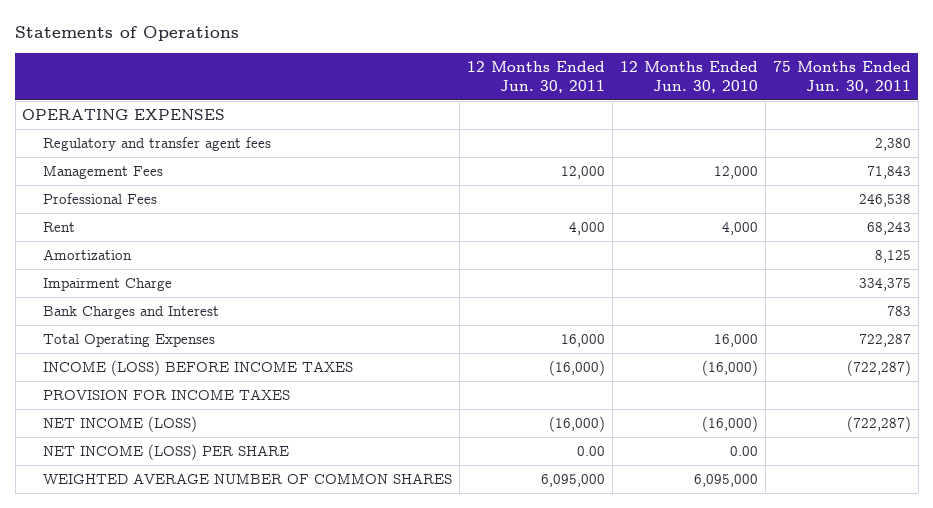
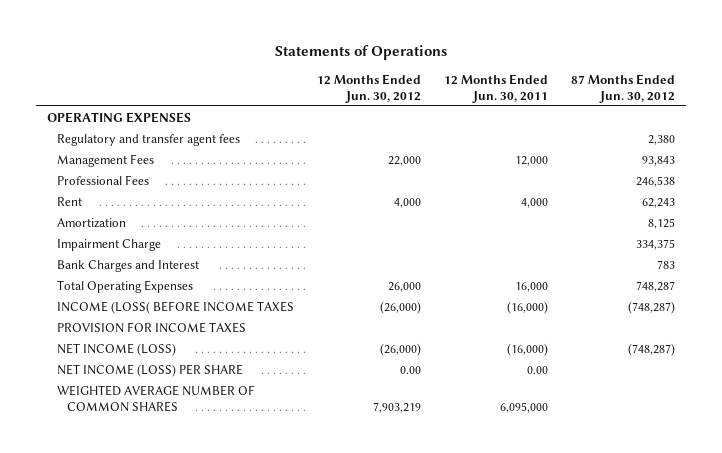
- | 12 Months Ended Jun. 30, 2011 | 12 Months Ended Jun. 30, 2010 | 75 Months Ended Jun. 30, 2011
+ | 12 Months Ended Jun. 30, 2012 | 12 Months Ended Jun. 30, 2011 | 87 Months Ended Jun. 30, 2012
- INCOME (LOSS) BEFORE INCOME TAXES | (16,000) | (16,000) | (722,287)
+ INCOME (LOSS( BEFORE INCOME TAXES | (26,000) | (16,000) | (748,287)

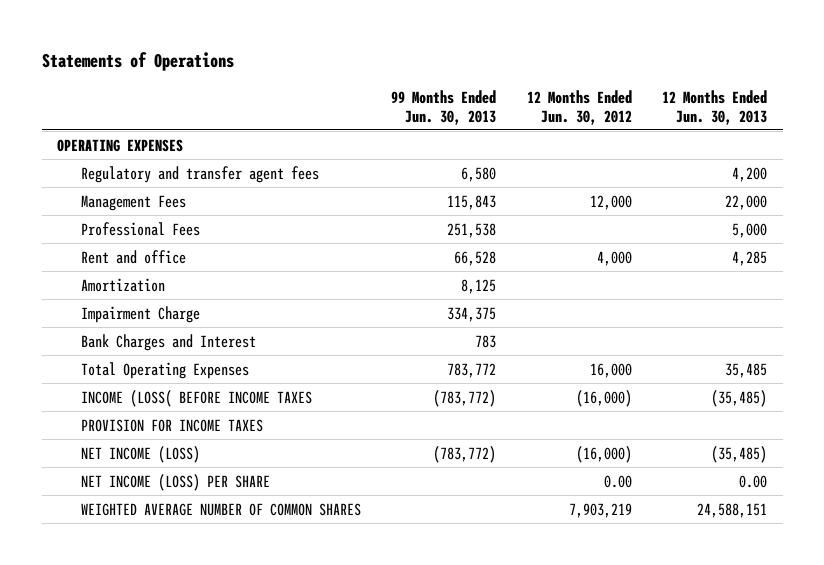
- | 12 Months Ended Jun. 30, 2012 | 12 Months Ended Jun. 30, 2011 | 87 Months Ended Jun. 30, 2012
+ | 99 Months Ended Jun. 30, 2013 | 12 Months Ended Jun. 30, 2012 | 12 Months Ended Jun. 30, 2013
- Management Fees | 22,000 | 12,000 | 93,843
+ Management Fees | 115,843 | 12,000 | 22,000
- Rent | 4,000 | 4,000 | 62,243
+ Rent and office | 66,528 | 4,000 | 4,285
- Total Operating Expenses | 26,000 | 16,000 | 748,287
- INCOME (LOSS( BEFORE INCOME TAXES | (26,000) | (16,000) | (748,287)
+ Total Operating Expenses | 783,772 | 16,000 | 35,485
+ INCOME (LOSS( BEFORE INCOME TAXES | (783,772) | (16,000) | (35,485)
- NET INCOME (LOSS) | (26,000) | (16,000) | (748,287)
+ NET INCOME (LOSS) | (783,772) | (16,000) | (35,485)

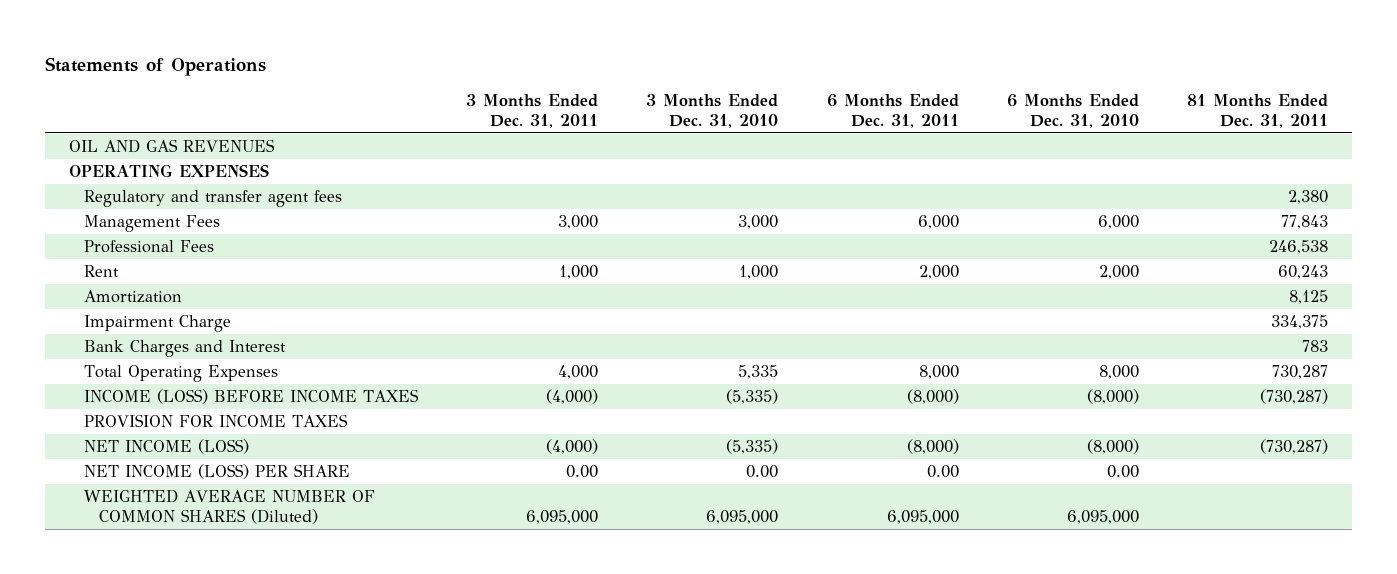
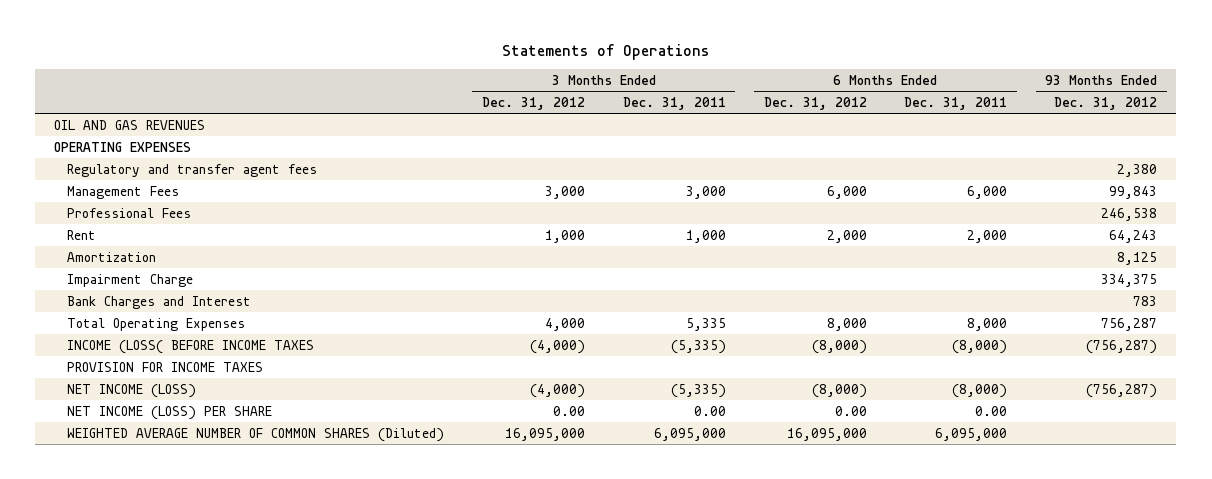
- | 3 Months Ended Dec. 31, 2011 | 3 Months Ended Dec. 31, 2010 | 6 Months Ended Dec. 31, 2011 | 6 Months Ended Dec. 31, 2010 | 81 Months Ended Dec. 31, 2011
+ | 3 Months Ended Dec. 31, 2012 | 3 Months Ended Dec. 31, 2011 | 6 Months Ended Dec. 31, 2012 | 6 Months Ended Dec. 31, 2011 | 93 Months Ended Dec. 31, 2012
- Total Operating Expenses | 4,000 | 5,335 | 8,000 | 8,000 | 730,287
- INCOME (LOSS) BEFORE INCOME TAXES | (4,000) | (5,335) | (8,000) | (8,000) | (730,287)
+ Total Operating Expenses | 4,000 | 5,335 | 8,000 | 8,000 | 756,287
+ INCOME (LOSS( BEFORE INCOME TAXES | (4,000) | (5,335) | (8,000) | (8,000) | (756,287)
- NET INCOME (LOSS) | (4,000) | (5,335) | (8,000) | (8,000) | (730,287)
+ NET INCOME (LOSS) | (4,000) | (5,335) | (8,000) | (8,000) | (756,287)

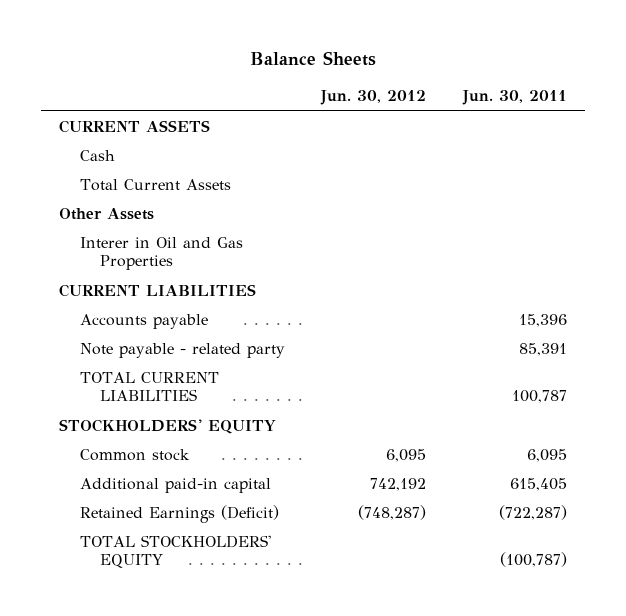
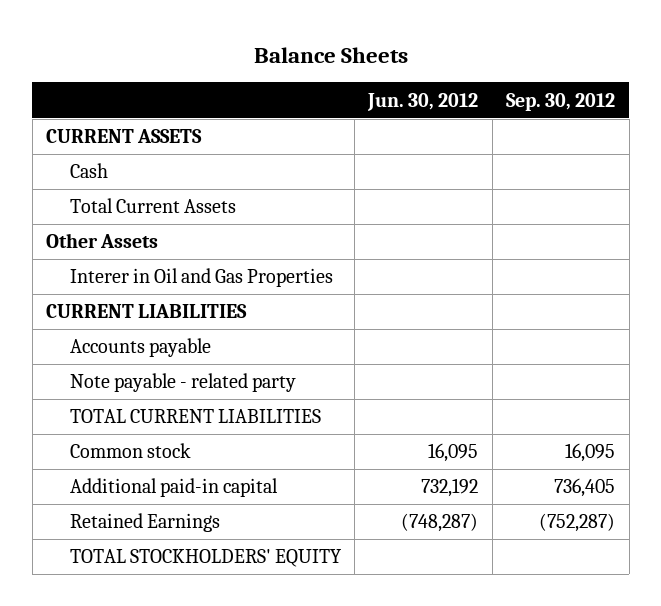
- | Jun. 30, 2012 | Jun. 30, 2011
+ | Jun. 30, 2012 | Sep. 30, 2012
- STOCKHOLDERS' EQUITY
- Common stock | 6,095 | 6,095
- Additional paid-in capital | 742,192 | 615,405
- Retained Earnings (Deficit) | (748,287) | (722,287)
+ Common stock | 16,095 | 16,095
+ Additional paid-in capital | 732,192 | 736,405
+ Retained Earnings | (748,287) | (752,287)

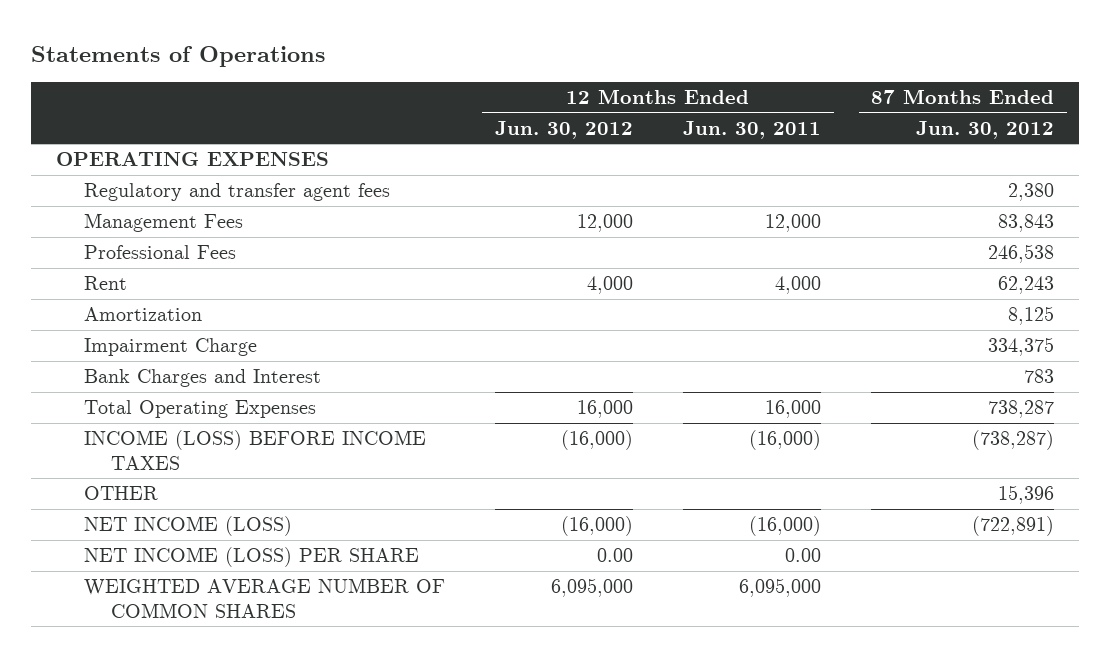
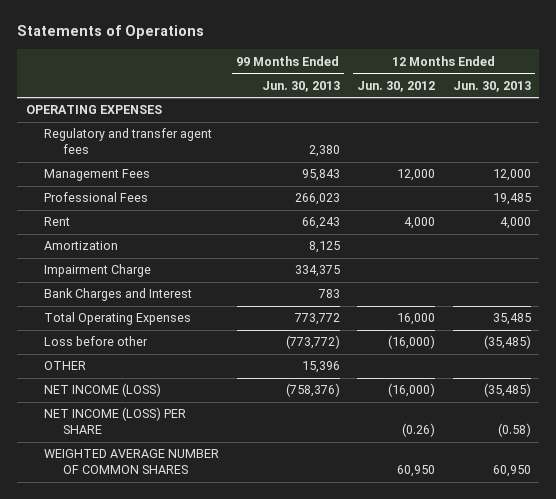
- | 12 Months Ended Jun. 30, 2012 | 12 Months Ended Jun. 30, 2011 | 87 Months Ended Jun. 30, 2012
+ | 99 Months Ended Jun. 30, 2013 | 12 Months Ended Jun. 30, 2012 | 12 Months Ended Jun. 30, 2013
- INCOME (LOSS) BEFORE INCOME TAXES | (16,000) | (16,000) | (738,287)
+ Loss before other | (773,772) | (16,000) | (35,485)
- NET INCOME (LOSS) PER SHARE | 0.00 | 0.00 |
- WEIGHTED AVERAGE NUMBER OF COMMON SHARES | 6,095,000 | 6,095,000 |
+ NET INCOME (LOSS) PER SHARE | | (0.26) | (0.58)
+ WEIGHTED AVERAGE NUMBER OF COMMON SHARES | | 60,950 | 60,950

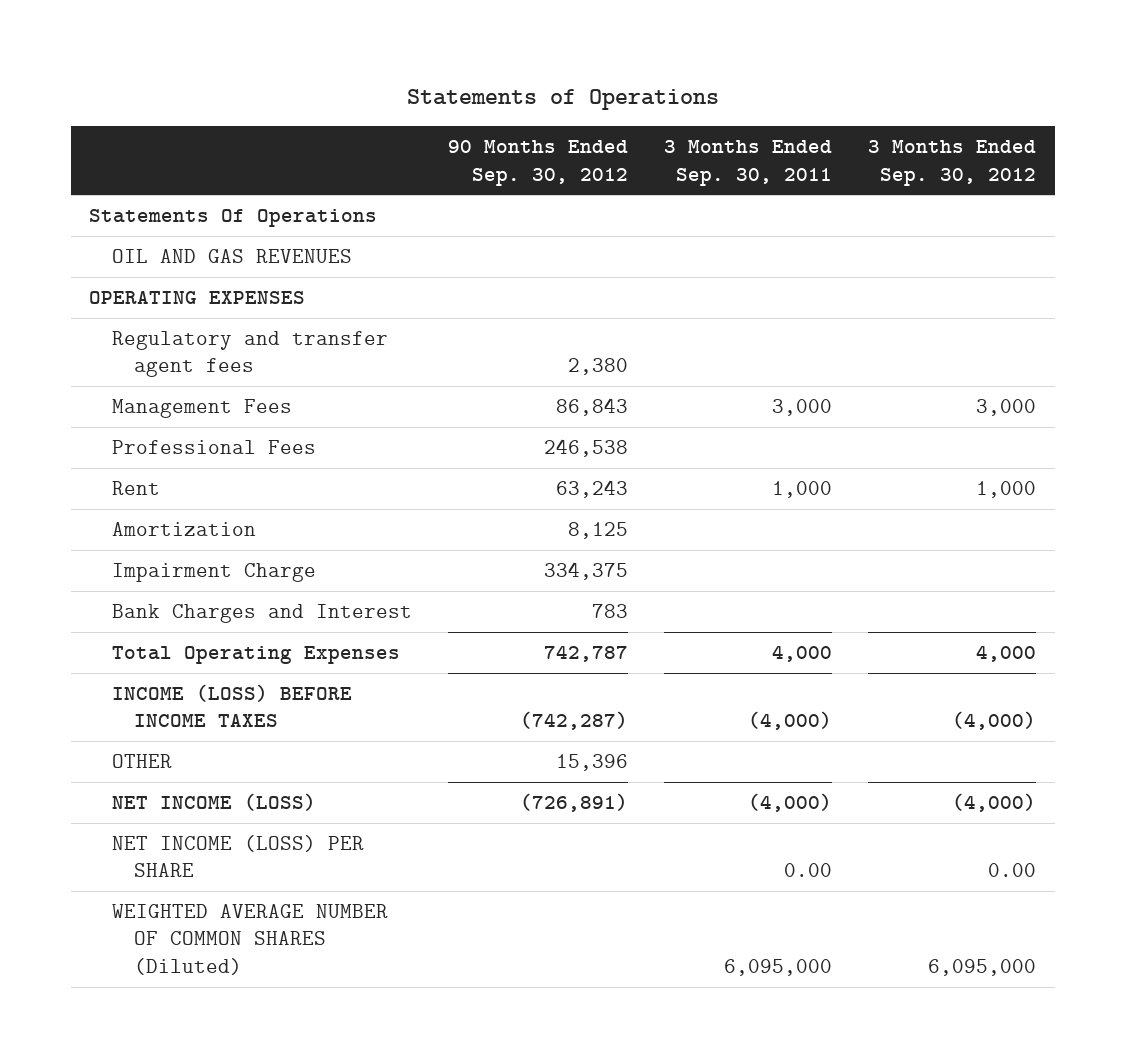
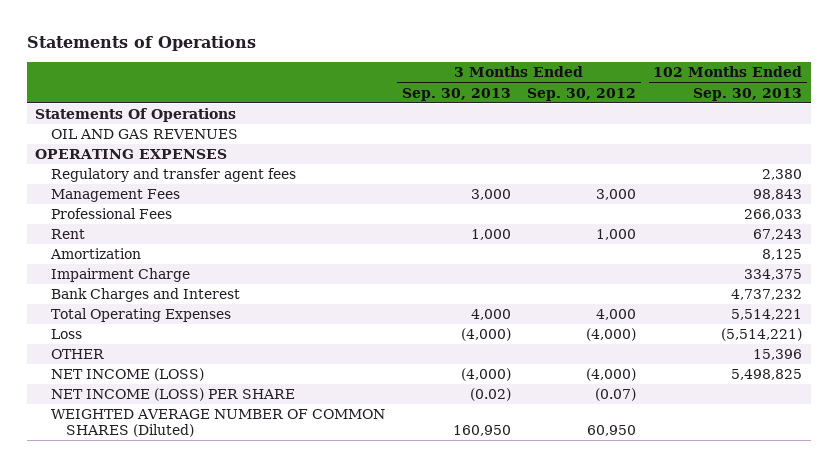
- | 90 Months Ended Sep. 30, 2012 | 3 Months Ended Sep. 30, 2011 | 3 Months Ended Sep. 30, 2012
+ | 3 Months Ended Sep. 30, 2013 | 3 Months Ended Sep. 30, 2012 | 102 Months Ended Sep. 30, 2013
- INCOME (LOSS) BEFORE INCOME TAXES | (742,287) | (4,000) | (4,000)
+ Loss | (4,000) | (4,000) | (5,514,221)
- NET INCOME (LOSS) PER SHARE | | 0.00 | 0.00
- WEIGHTED AVERAGE NUMBER OF COMMON SHARES (Diluted) | | 6,095,000 | 6,095,000
+ NET INCOME (LOSS) PER SHARE | (0.02) | (0.07) |
+ WEIGHTED AVERAGE NUMBER OF COMMON SHARES (Diluted) | 160,950 | 60,950 |

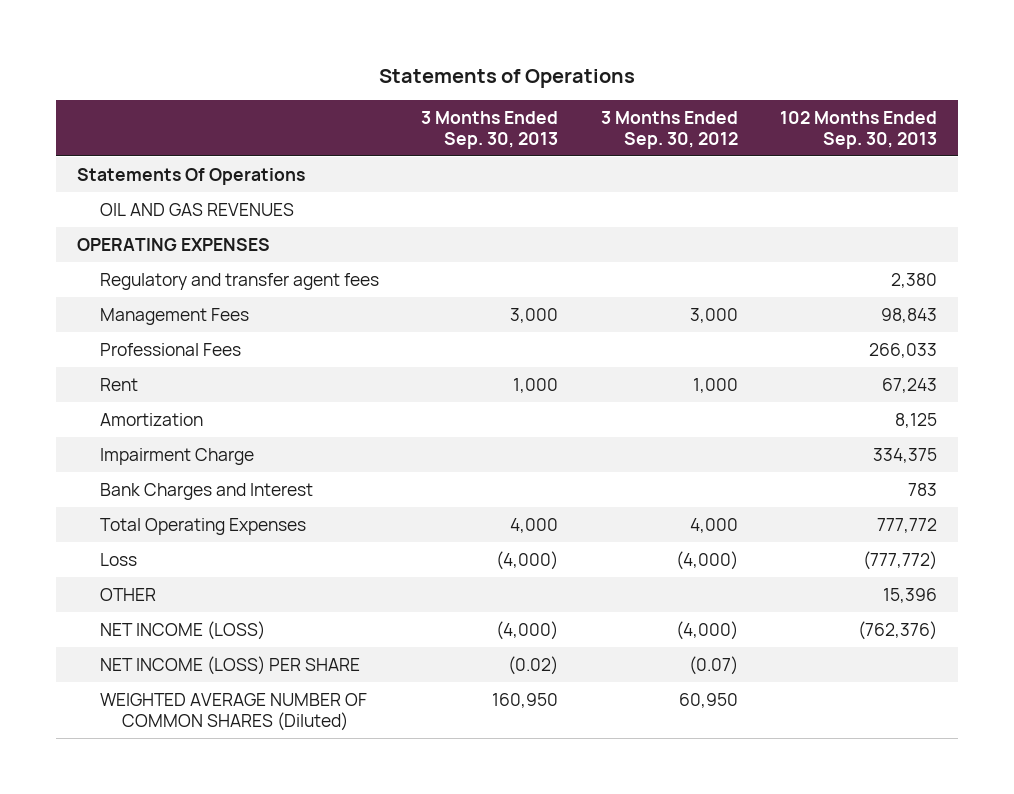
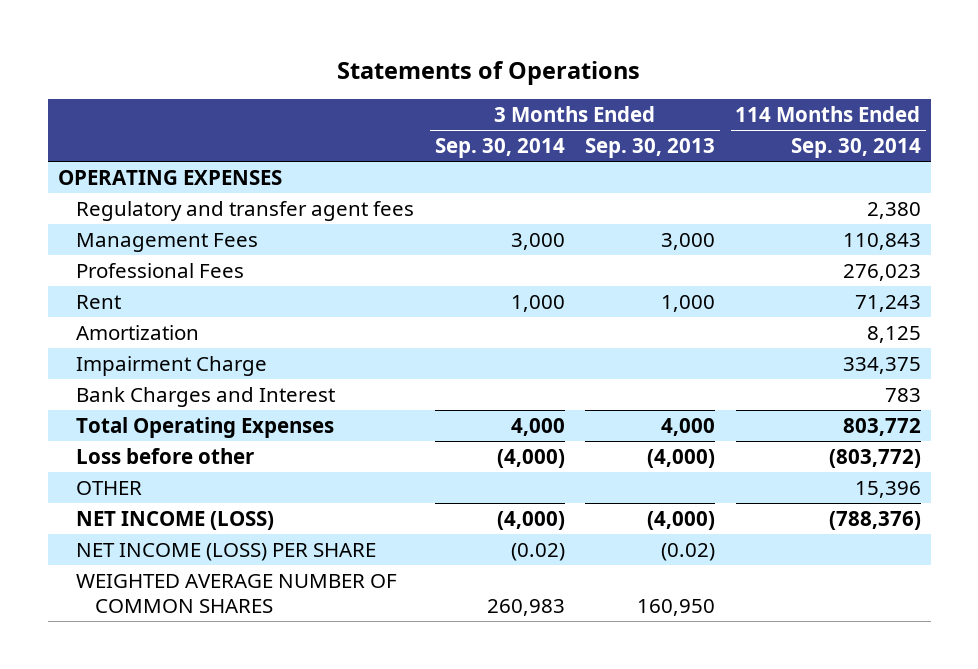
- | 3 Months Ended Sep. 30, 2013 | 3 Months Ended Sep. 30, 2012 | 102 Months Ended Sep. 30, 2013
+ | 3 Months Ended Sep. 30, 2014 | 3 Months Ended Sep. 30, 2013 | 114 Months Ended Sep. 30, 2014
- Statements Of Operations
- OIL AND GAS REVENUES
- Loss | (4,000) | (4,000) | (777,772)
+ Loss before other | (4,000) | (4,000) | (803,772)
- WEIGHTED AVERAGE NUMBER OF COMMON SHARES (Diluted) | 160,950 | 60,950 |
+ WEIGHTED AVERAGE NUMBER OF COMMON SHARES | 260,983 | 160,950 |

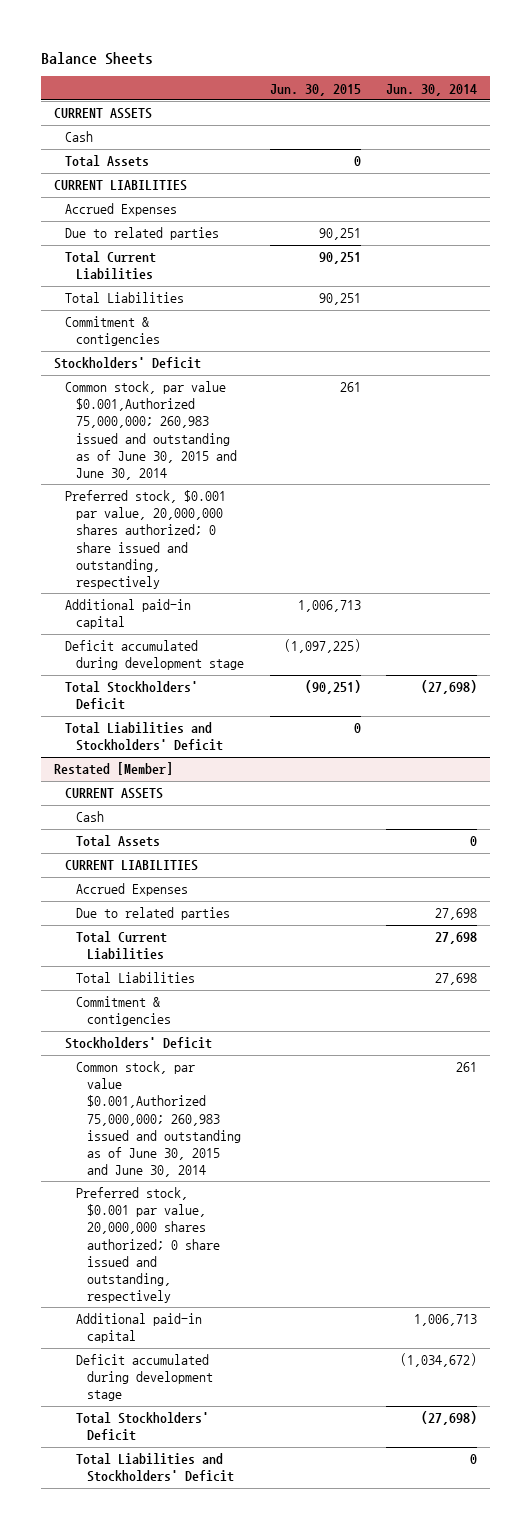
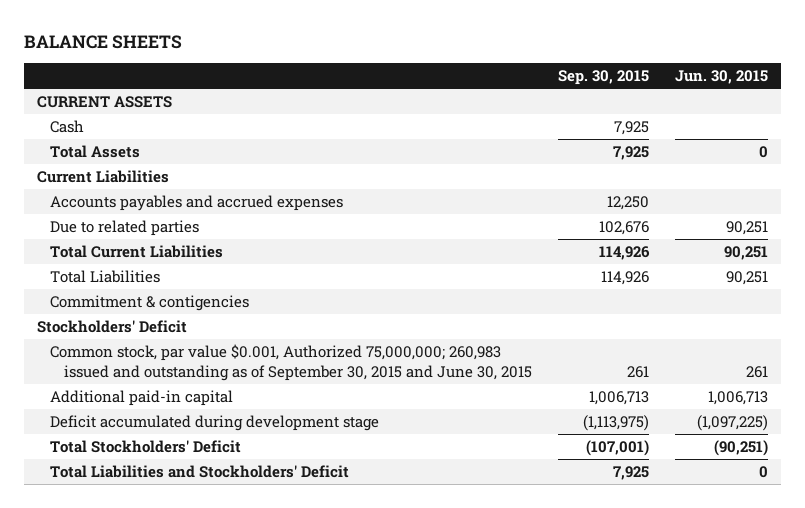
- Balance Sheets
+ BALANCE SHEETS
- | Jun. 30, 2015 | Jun. 30, 2014
+ | Sep. 30, 2015 | Jun. 30, 2015
- CURRENT LIABILITIES
- Accrued Expenses
+ Current Liabilities
+ Accounts payables and accrued expenses | 12,250 |
- Common stock, par value $0.001,Authorized 75,000,000; 260,983 issued and outstanding as of June 30, 2015 and June 30, 2014 | 261 |
- Preferred stock, $0.001 par value, 20,000,000 shares authorized; 0 share issued and outstanding, respectively
+ Common stock, par value $0.001, Authorized 75,000,000; 260,983 issued and outstanding as of September 30, 2015 and June 30, 2015 | 261 | 261
- Restated [Member]
- CURRENT ASSETS
- Cash
- Total Assets | | 0
- CURRENT LIABILITIES
- Accrued Expenses
- Due to related parties | | 27,698
- Total Current Liabilities | | 27,698
- Total Liabilities | | 27,698
- Commitment & contigencies
- Stockholders' Deficit
- Common stock, par value $0.001,Authorized 75,000,000; 260,983 issued and outstanding as of June 30, 2015 and June 30, 2014 | | 261
- Preferred stock, $0.001 par value, 20,000,000 shares authorized; 0 share issued and outstanding, respectively
- Additional paid-in capital | | 1,006,713
- Deficit accumulated during development stage | | (1,034,672)
- Total Stockholders' Deficit | | (27,698)
- Total Liabilities and Stockholders' Deficit | | 0

